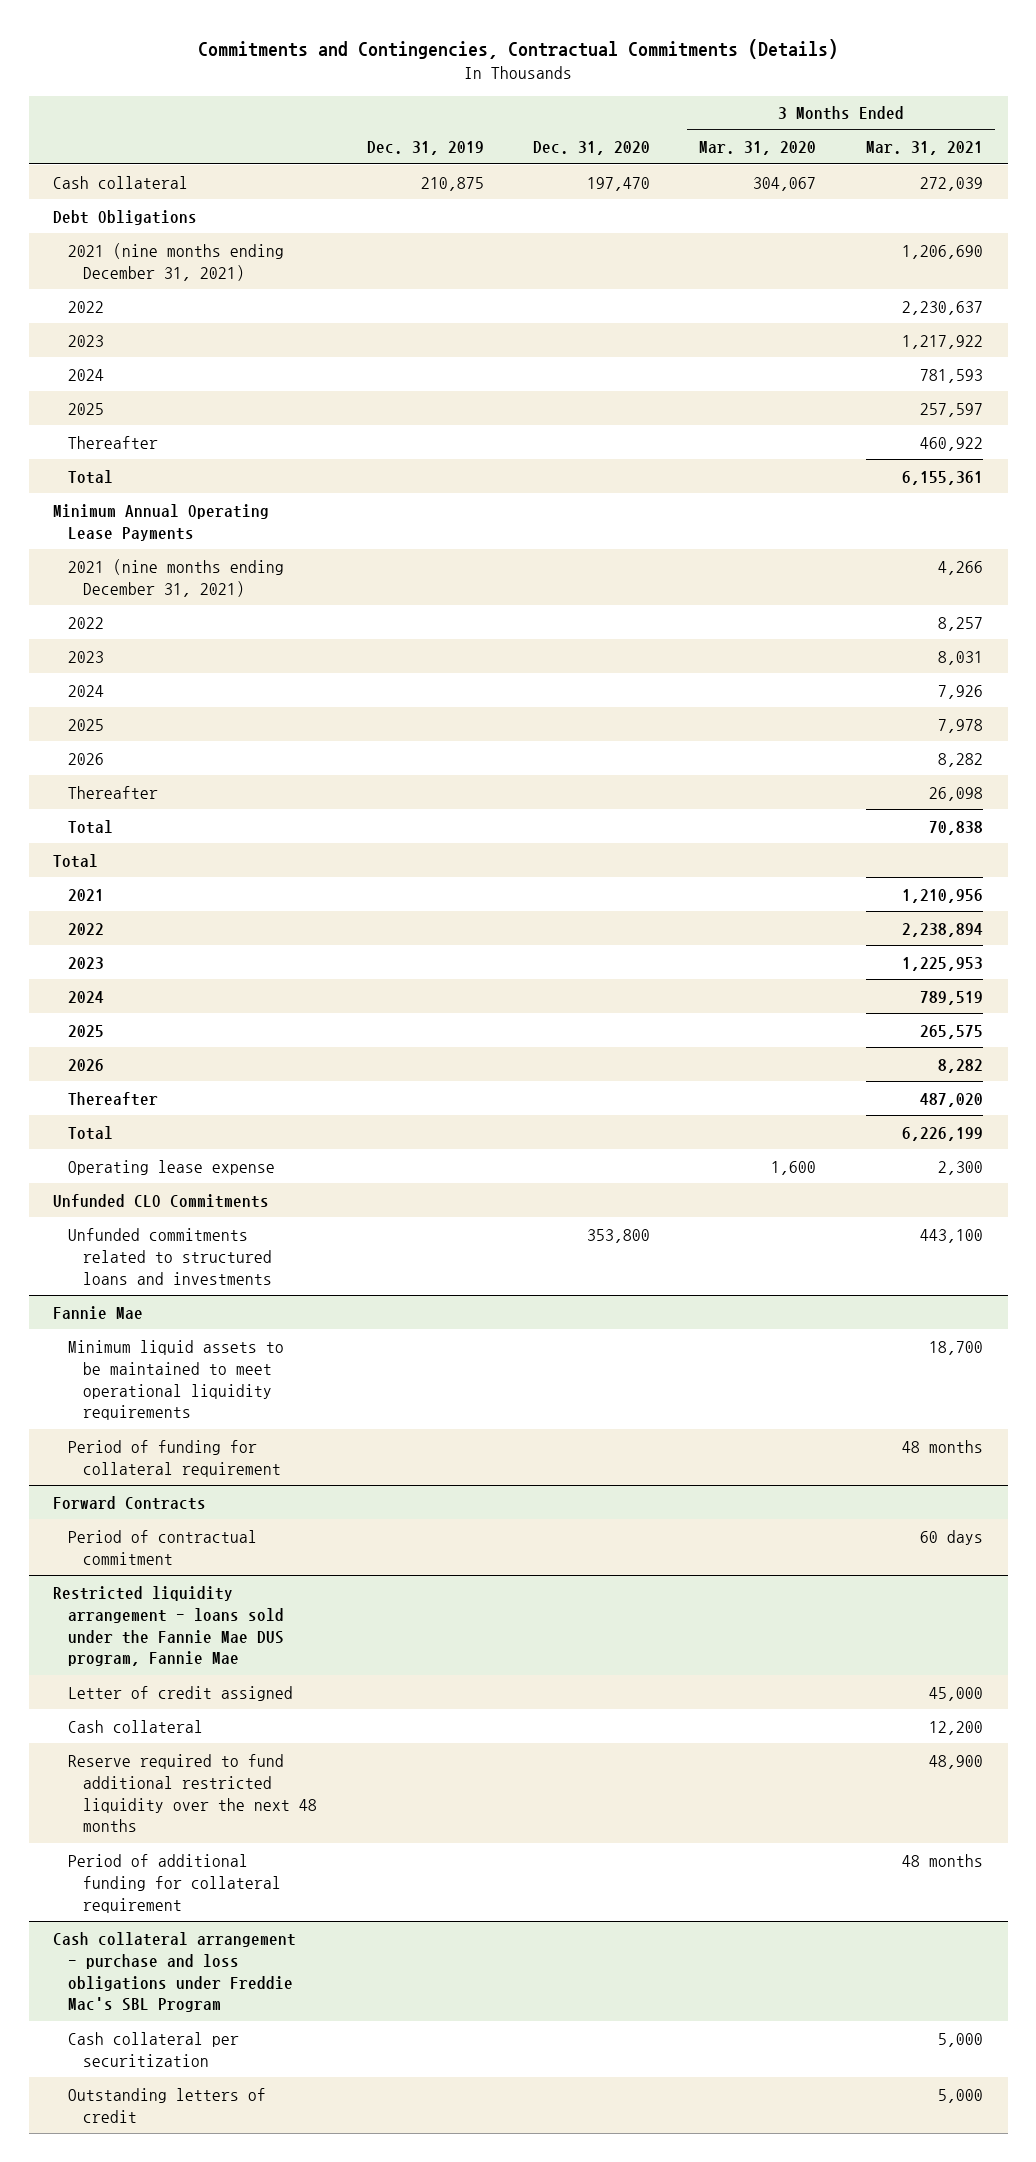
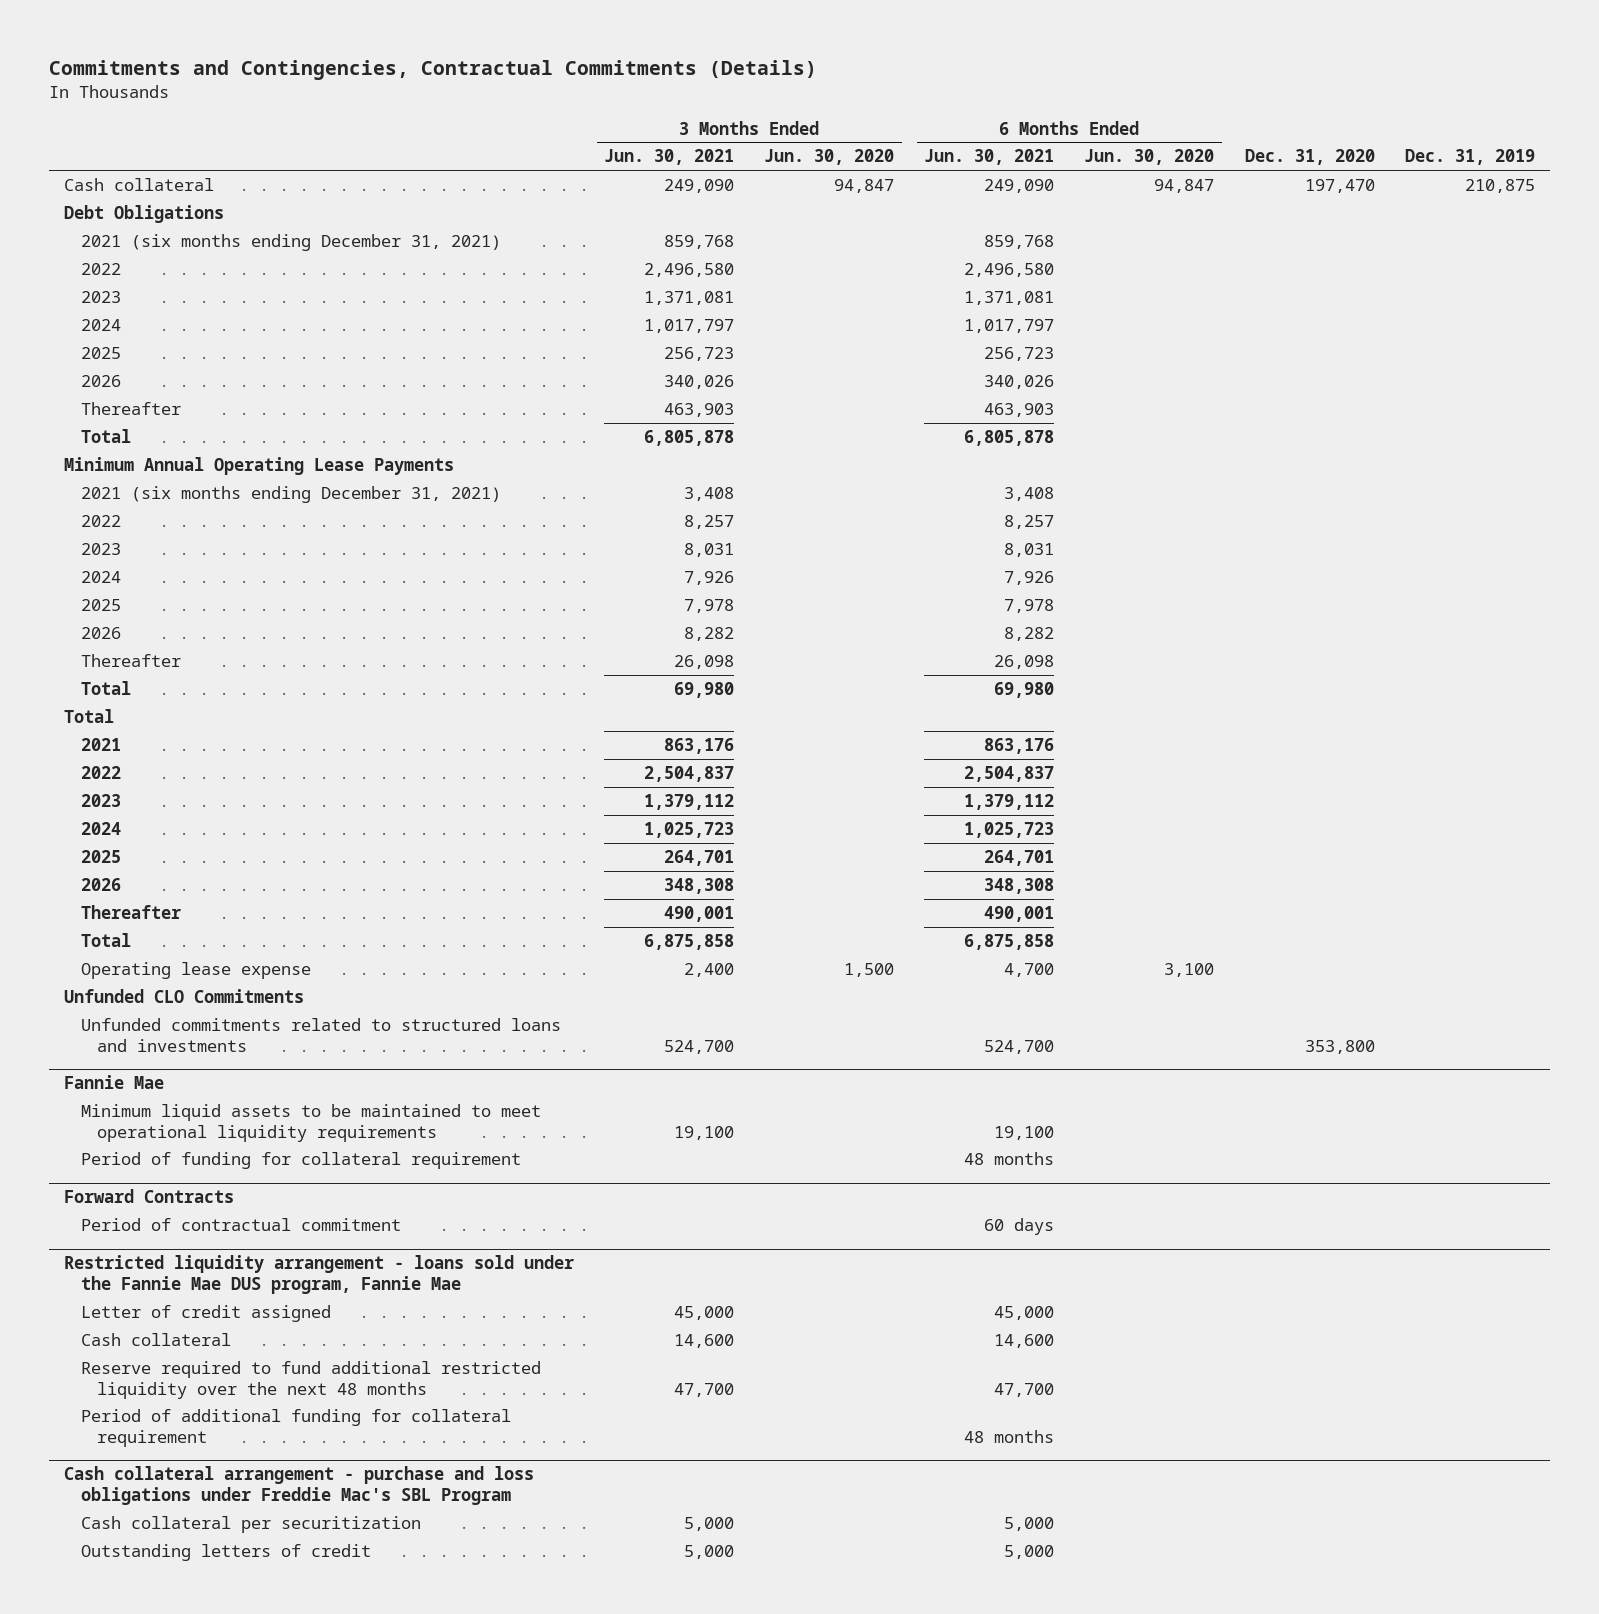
- | Dec. 31, 2019 | Dec. 31, 2020 | 3 Months Ended Mar. 31, 2020 | 3 Months Ended Mar. 31, 2021
+ | 3 Months Ended Jun. 30, 2021 | 3 Months Ended Jun. 30, 2020 | 6 Months Ended Jun. 30, 2021 | 6 Months Ended Jun. 30, 2020 | Dec. 31, 2020 | Dec. 31, 2019
- 2021 (nine months ending December 31, 2021) | | | | 1,206,690
+ 2021 (six months ending December 31, 2021) | 859,768 | | 859,768 | | |
+ 2026 | 340,026 | | 340,026 | | |
- 2021 (nine months ending December 31, 2021) | | | | 4,266
+ 2021 (six months ending December 31, 2021) | 3,408 | | 3,408 | | |

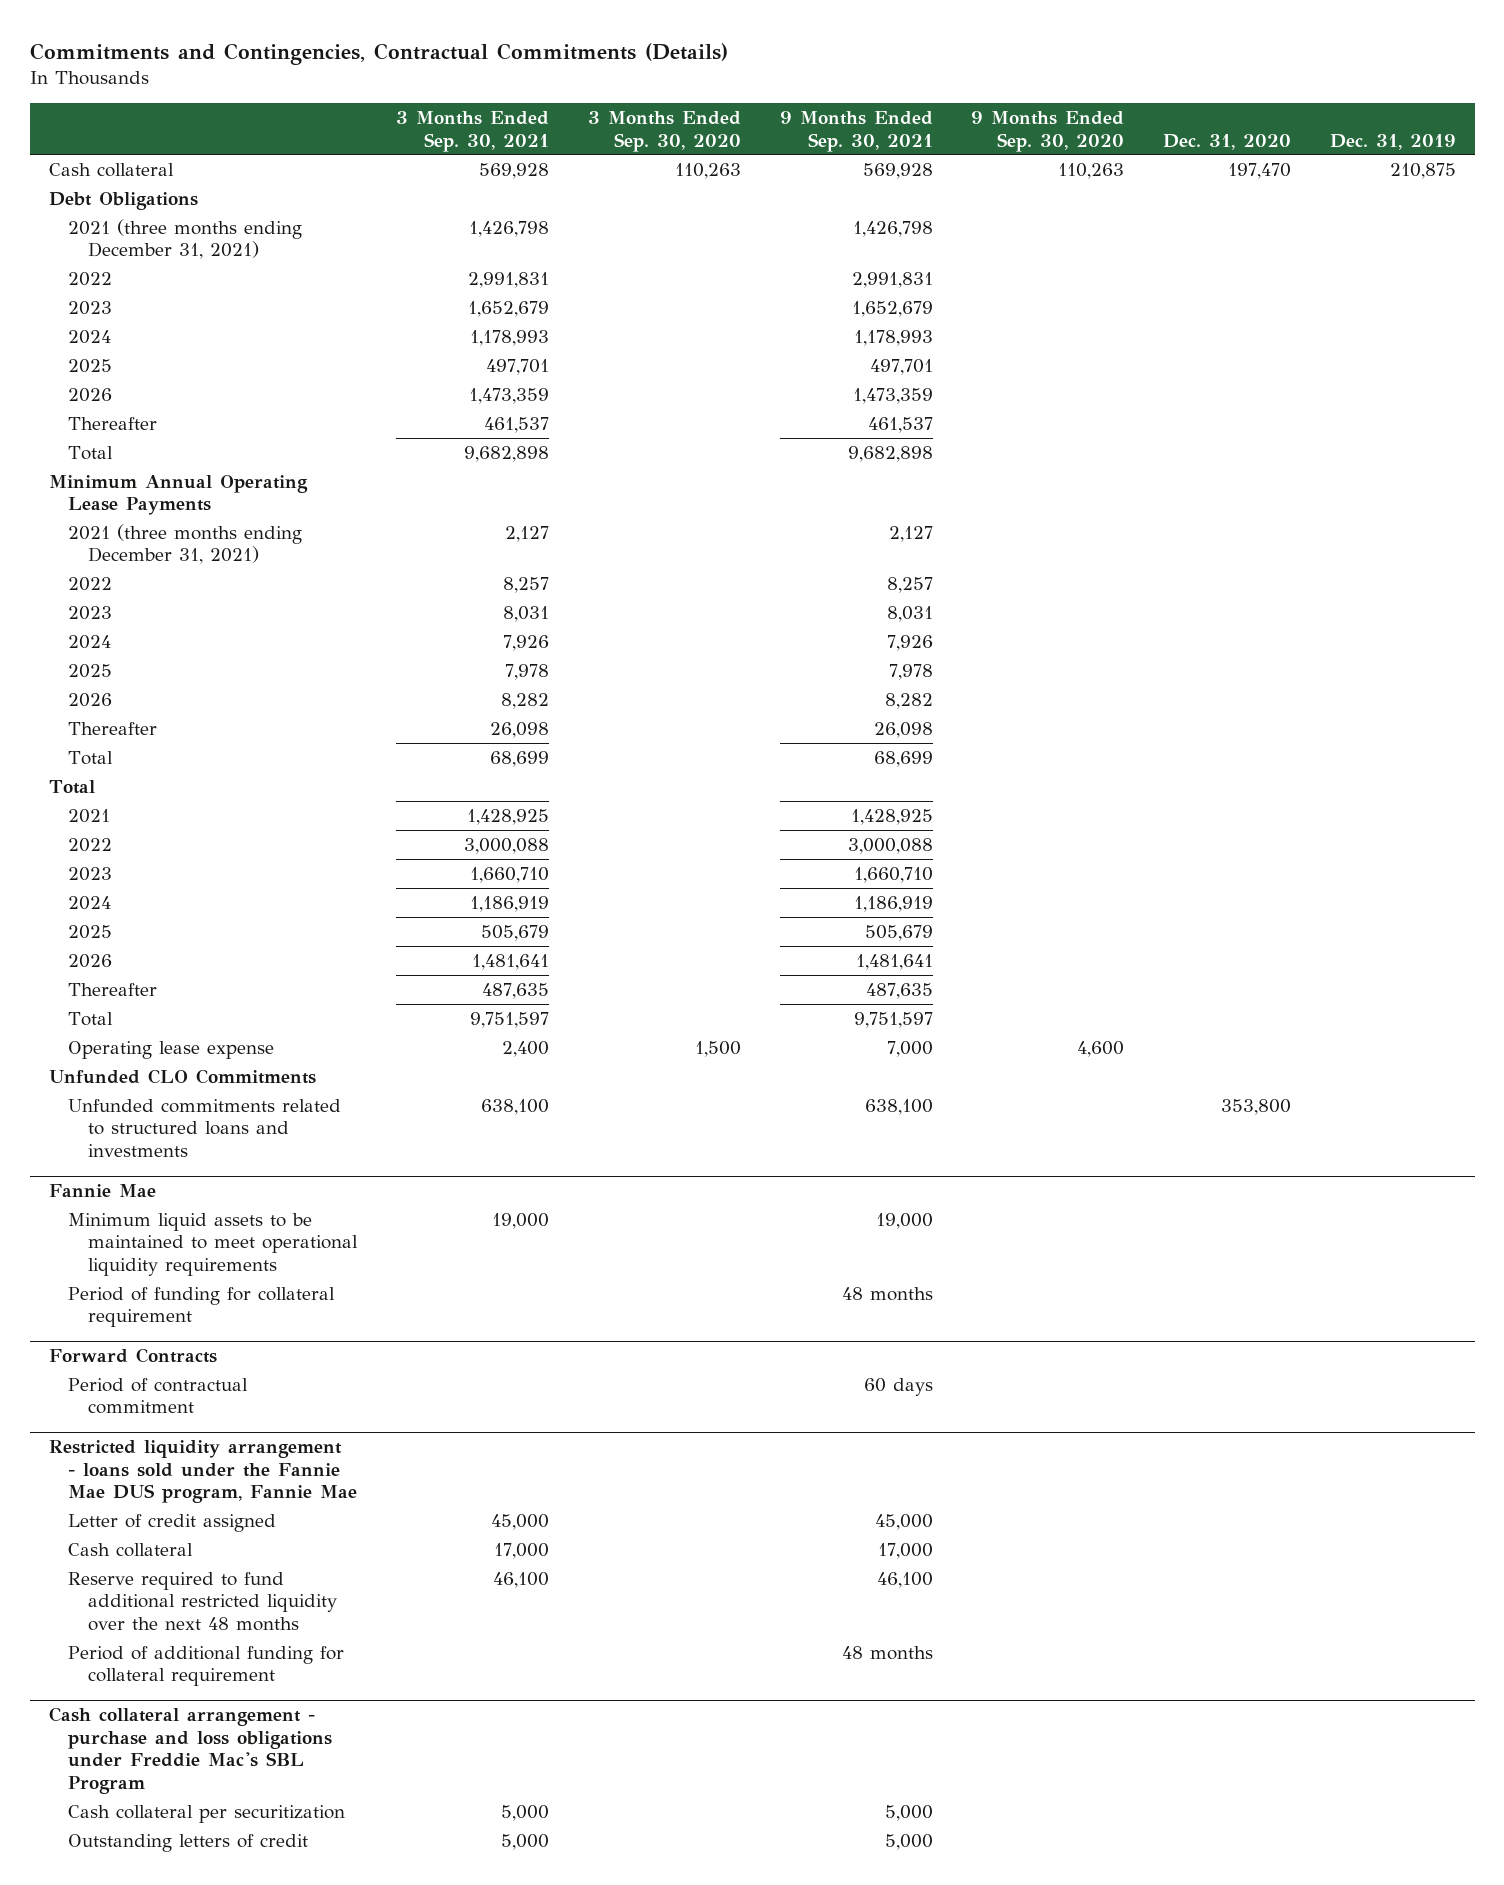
- | 3 Months Ended Jun. 30, 2021 | 3 Months Ended Jun. 30, 2020 | 6 Months Ended Jun. 30, 2021 | 6 Months Ended Jun. 30, 2020 | Dec. 31, 2020 | Dec. 31, 2019
+ | 3 Months Ended Sep. 30, 2021 | 3 Months Ended Sep. 30, 2020 | 9 Months Ended Sep. 30, 2021 | 9 Months Ended Sep. 30, 2020 | Dec. 31, 2020 | Dec. 31, 2019
- 2021 (six months ending December 31, 2021) | 859,768 | | 859,768 | | |
+ 2021 (three months ending December 31, 2021) | 1,426,798 | | 1,426,798 | | |
- 2021 (six months ending December 31, 2021) | 3,408 | | 3,408 | | |
+ 2021 (three months ending December 31, 2021) | 2,127 | | 2,127 | | |

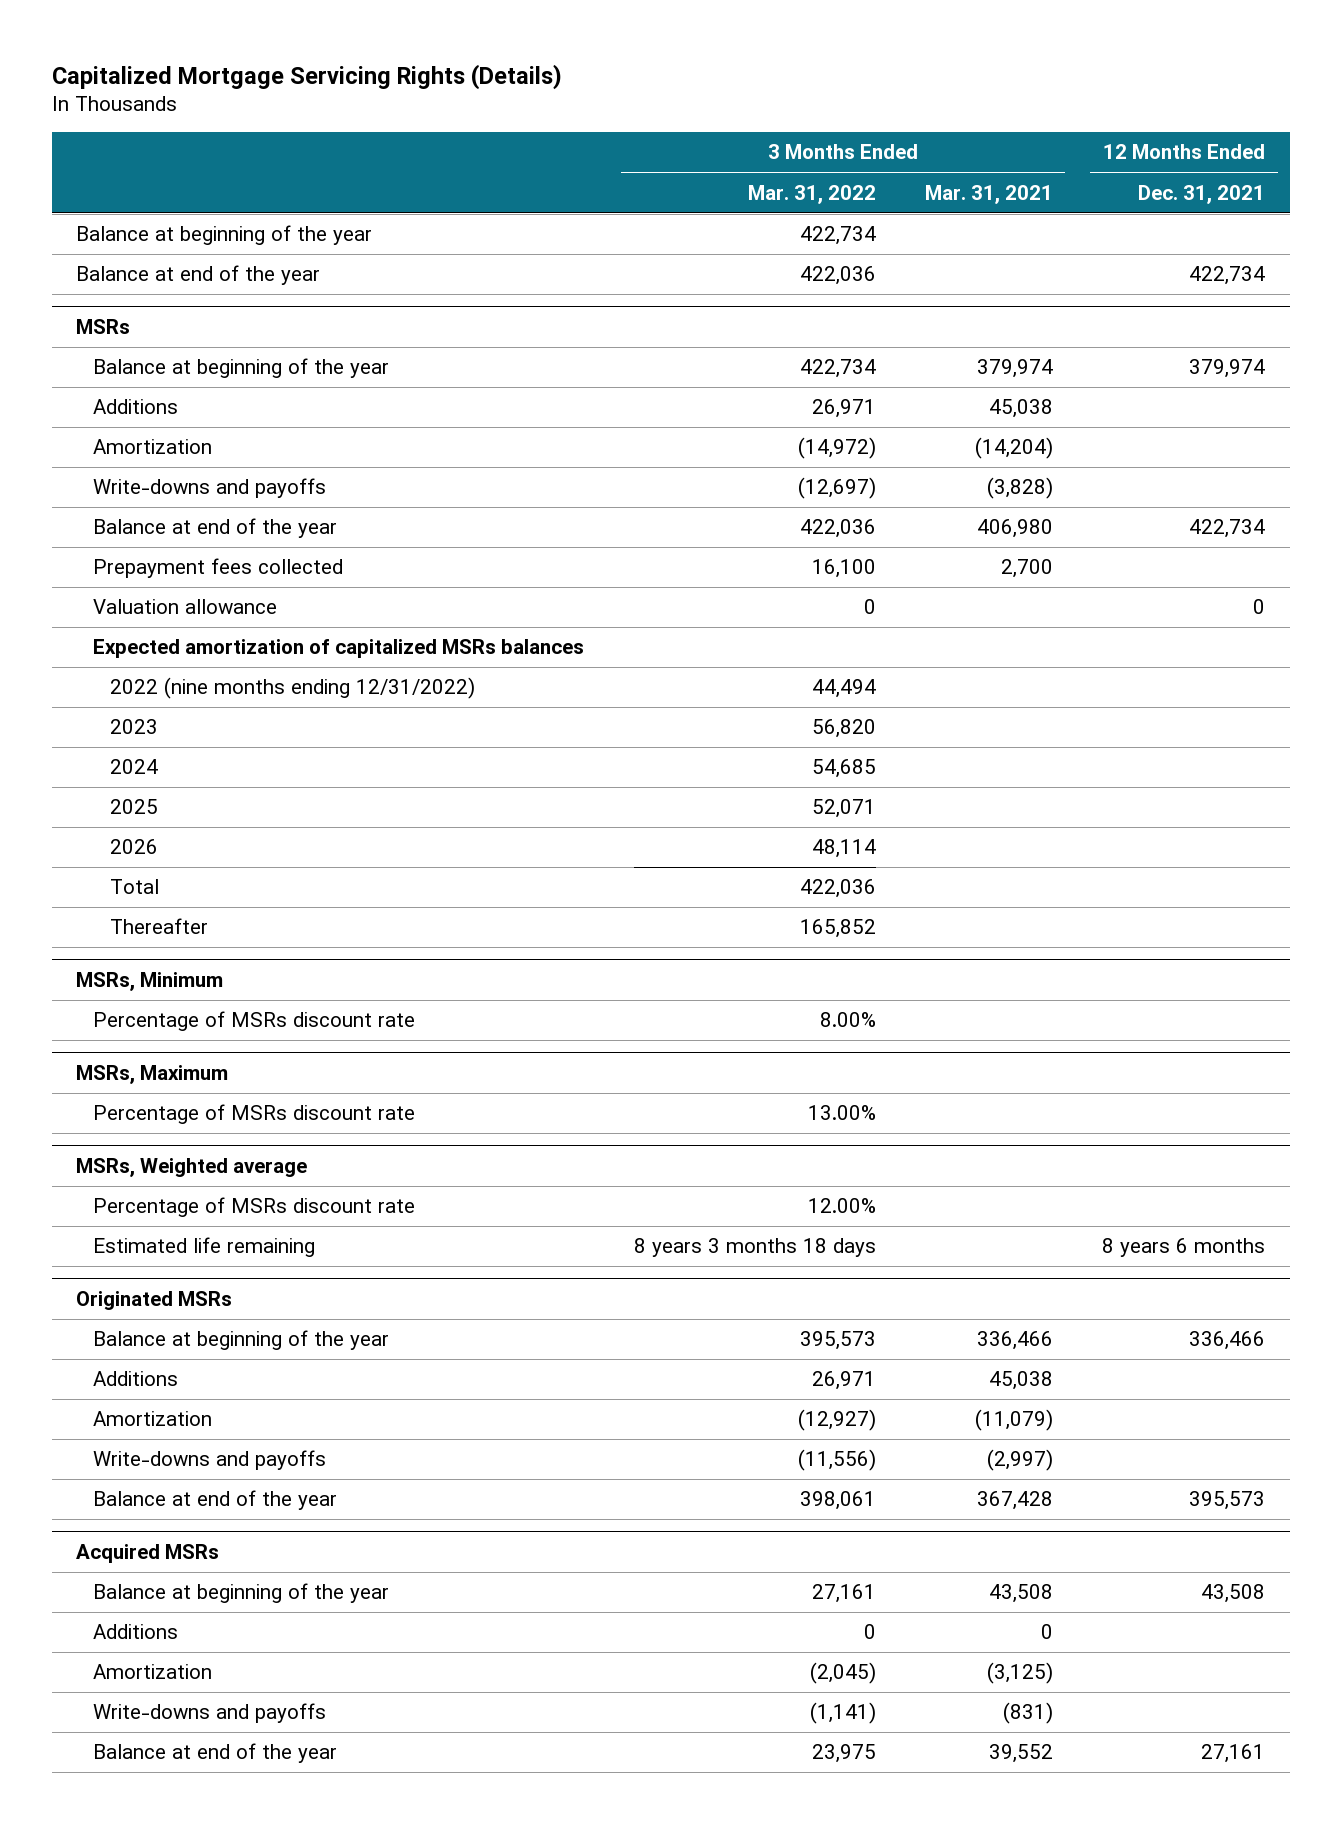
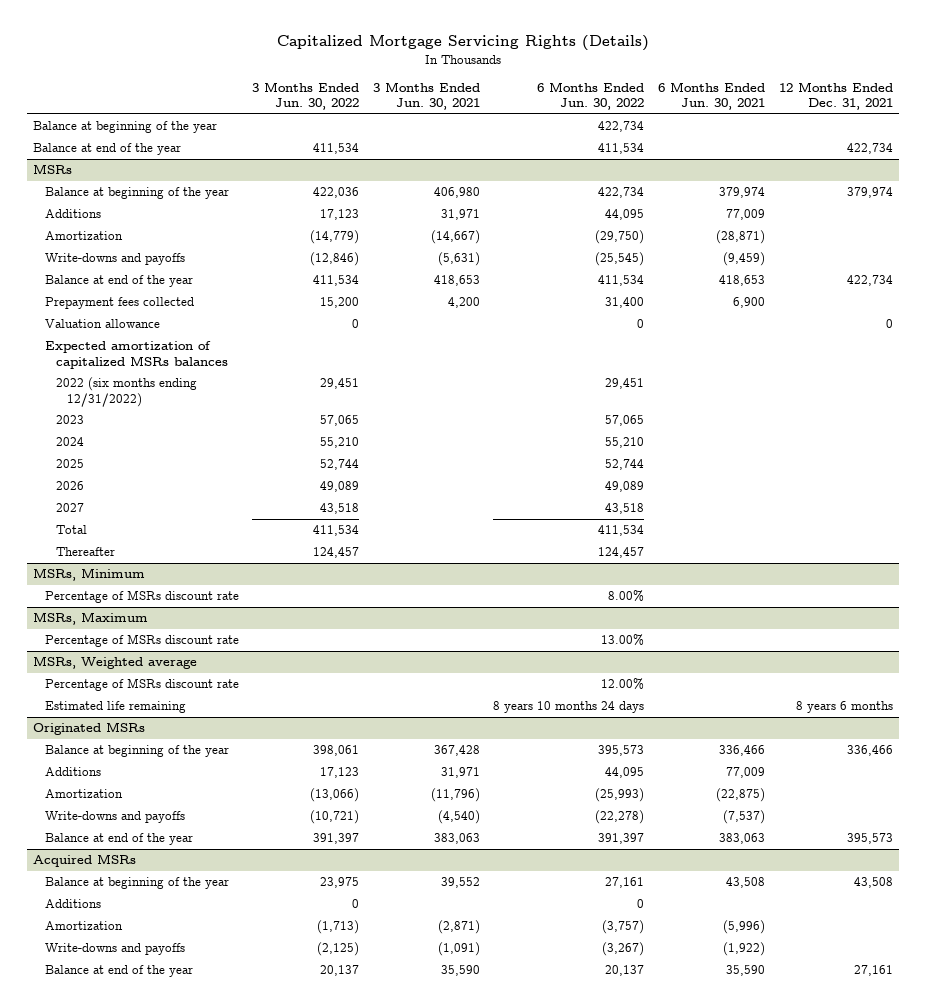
- | 3 Months Ended Mar. 31, 2022 | 3 Months Ended Mar. 31, 2021 | 12 Months Ended Dec. 31, 2021
+ | 3 Months Ended Jun. 30, 2022 | 3 Months Ended Jun. 30, 2021 | 6 Months Ended Jun. 30, 2022 | 6 Months Ended Jun. 30, 2021 | 12 Months Ended Dec. 31, 2021
@ MSRs
- 2022 (nine months ending 12/31/2022) | 44,494 | |
+ 2022 (six months ending 12/31/2022) | 29,451 | | 29,451 | |
+ 2027 | 43,518 | | 43,518 | |

